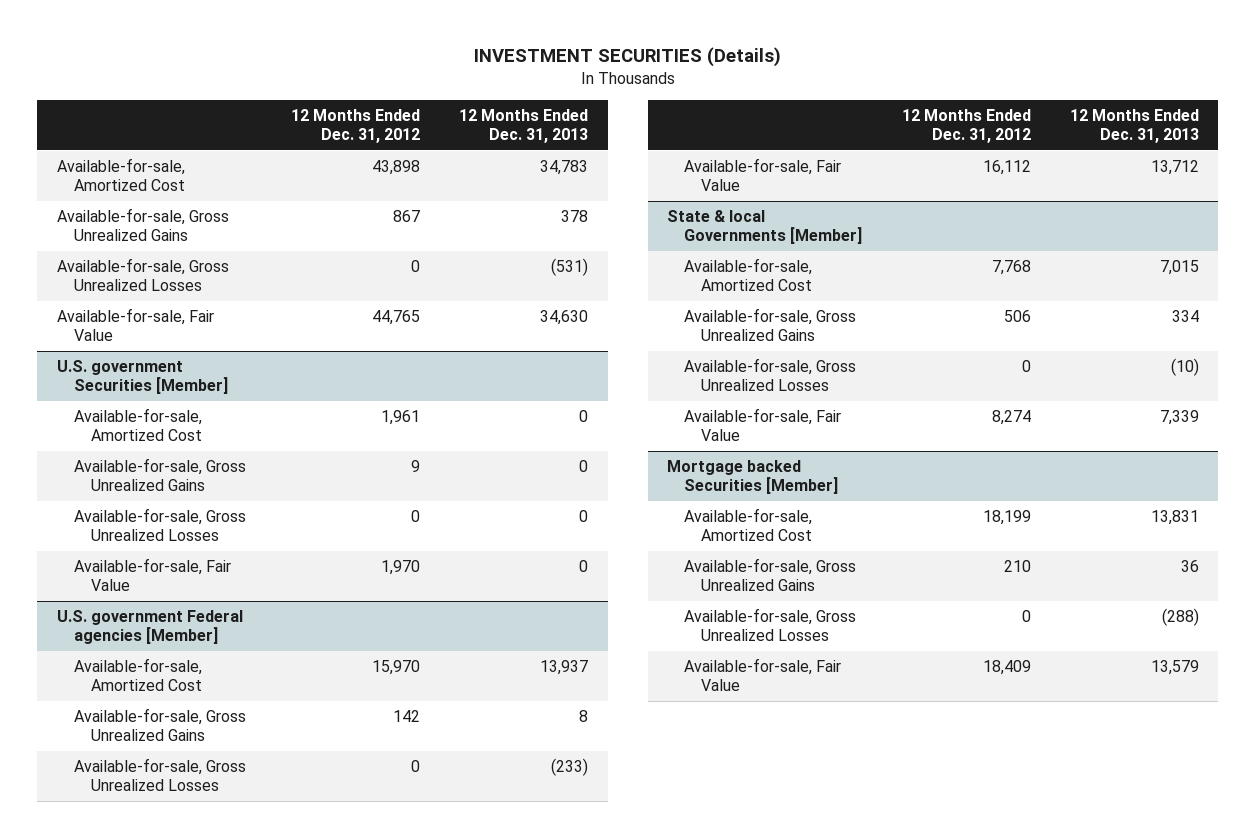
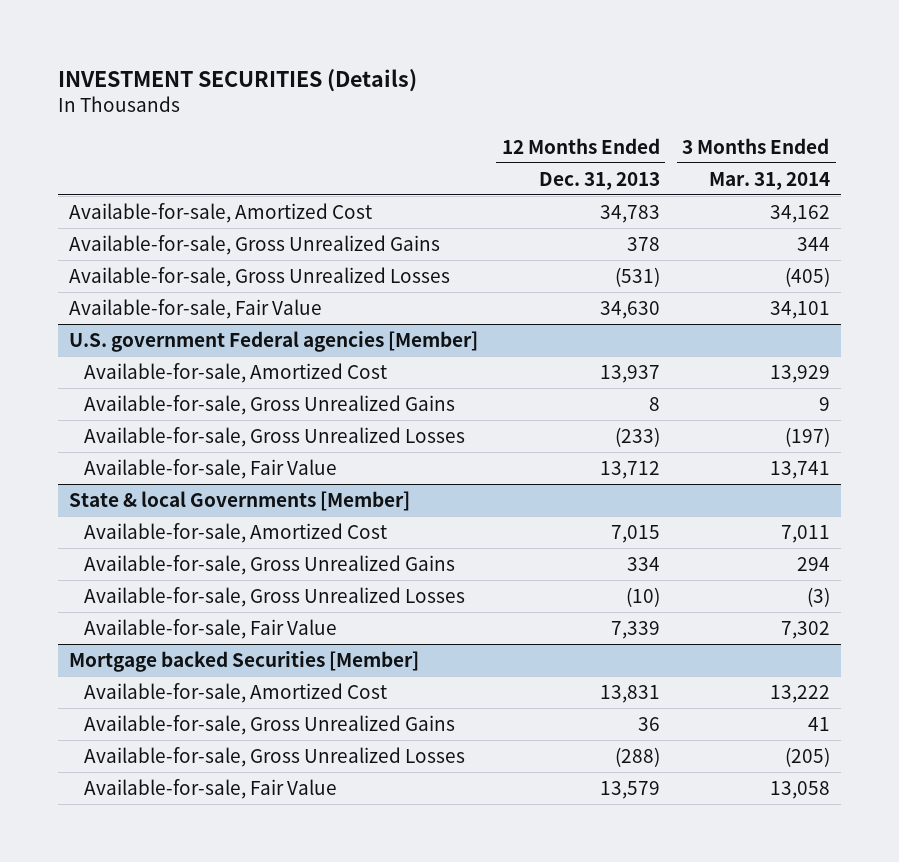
- | 12 Months Ended Dec. 31, 2012 | 12 Months Ended Dec. 31, 2013
+ | 12 Months Ended Dec. 31, 2013 | 3 Months Ended Mar. 31, 2014
- U.S. government Securities [Member]
- Available-for-sale, Amortized Cost | 1,961 | 0
- Available-for-sale, Gross Unrealized Gains | 9 | 0
- Available-for-sale, Gross Unrealized Losses | 0 | 0
- Available-for-sale, Fair Value | 1,970 | 0

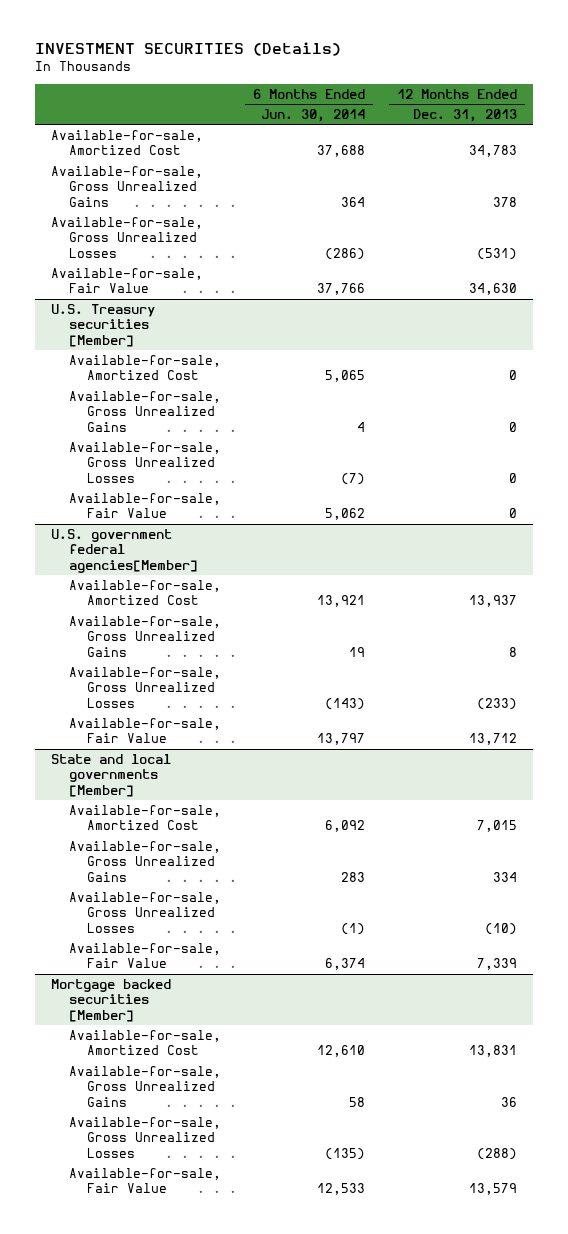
- | 12 Months Ended Dec. 31, 2013 | 3 Months Ended Mar. 31, 2014
+ | 6 Months Ended Jun. 30, 2014 | 12 Months Ended Dec. 31, 2013
- U.S. government Federal agencies [Member]
+ U.S. Treasury securities [Member]
+ Available-for-sale, Amortized Cost | 5,065 | 0
+ Available-for-sale, Gross Unrealized Gains | 4 | 0
+ Available-for-sale, Gross Unrealized Losses | (7) | 0
+ Available-for-sale, Fair Value | 5,062 | 0
+ U.S. government federal agencies[Member]
- State & local Governments [Member]
+ State and local governments [Member]
- Mortgage backed Securities [Member]
+ Mortgage backed securities [Member]

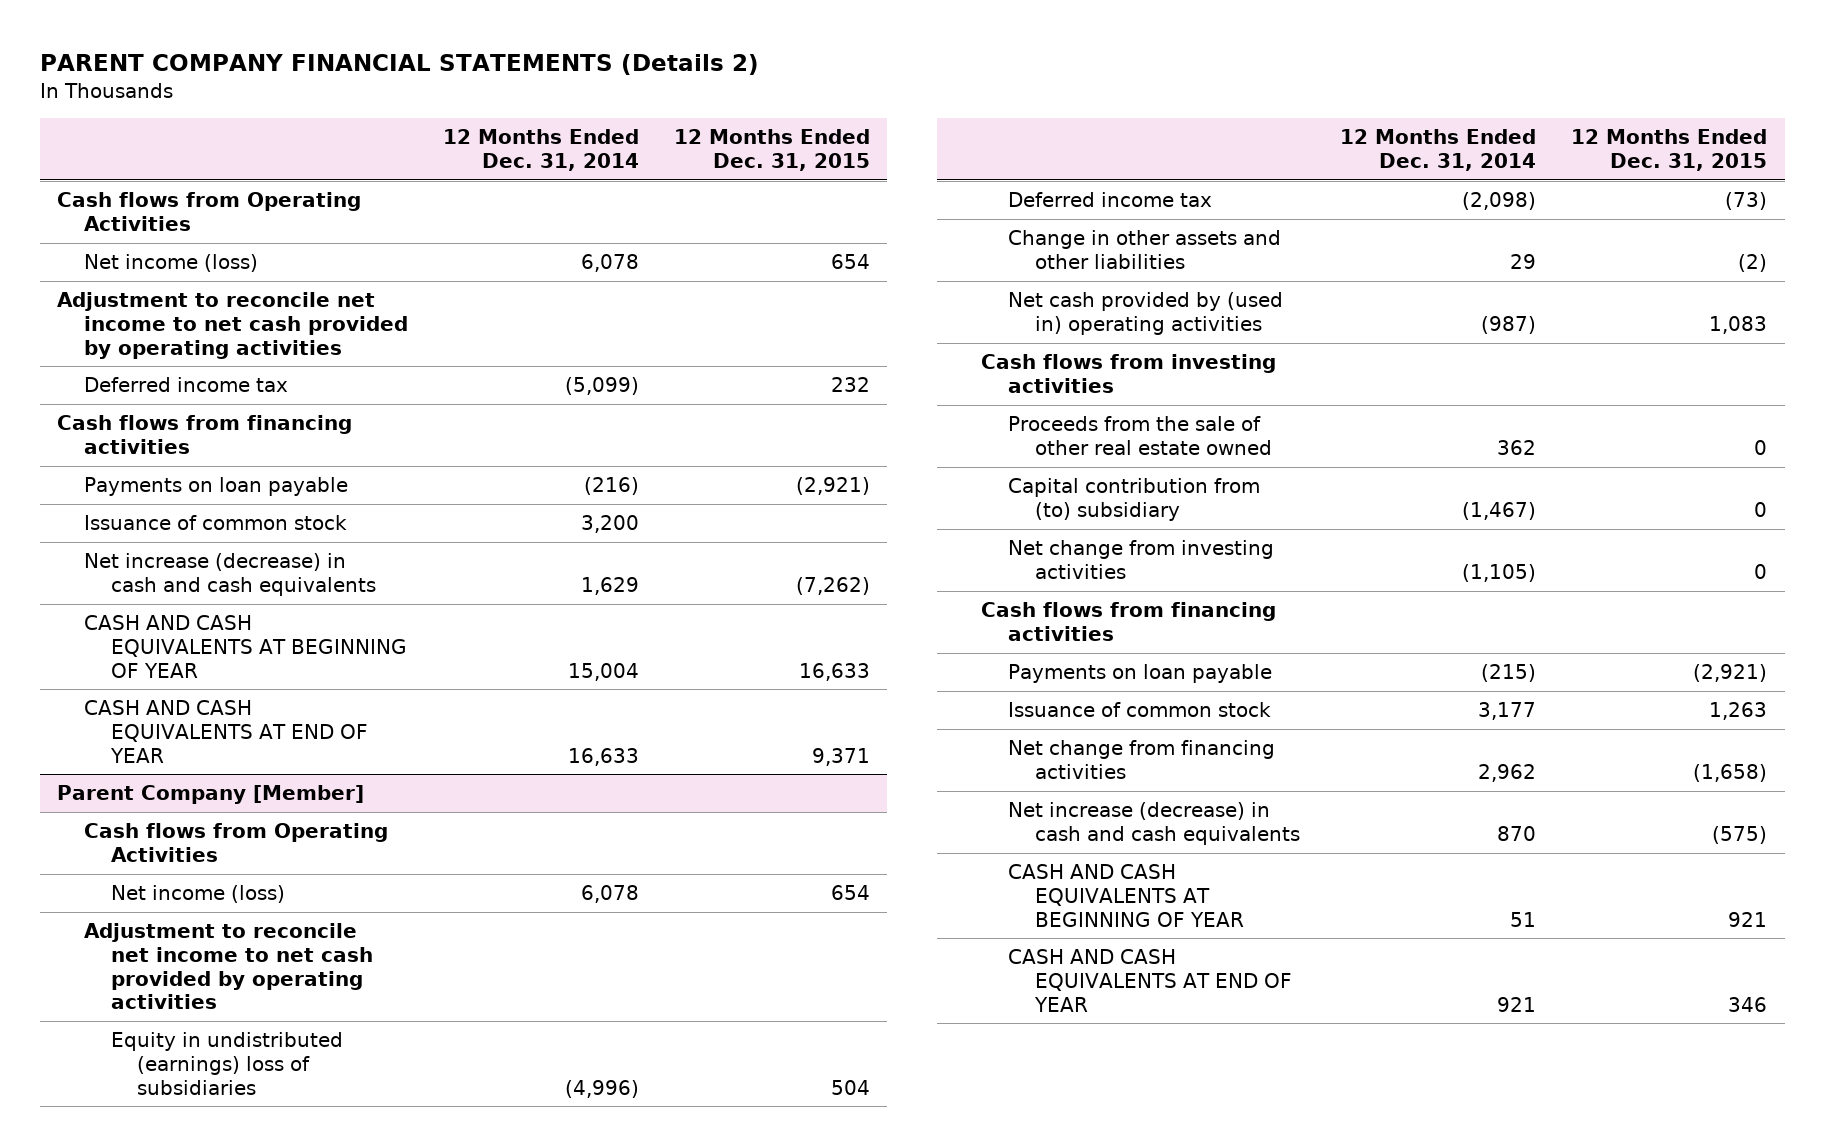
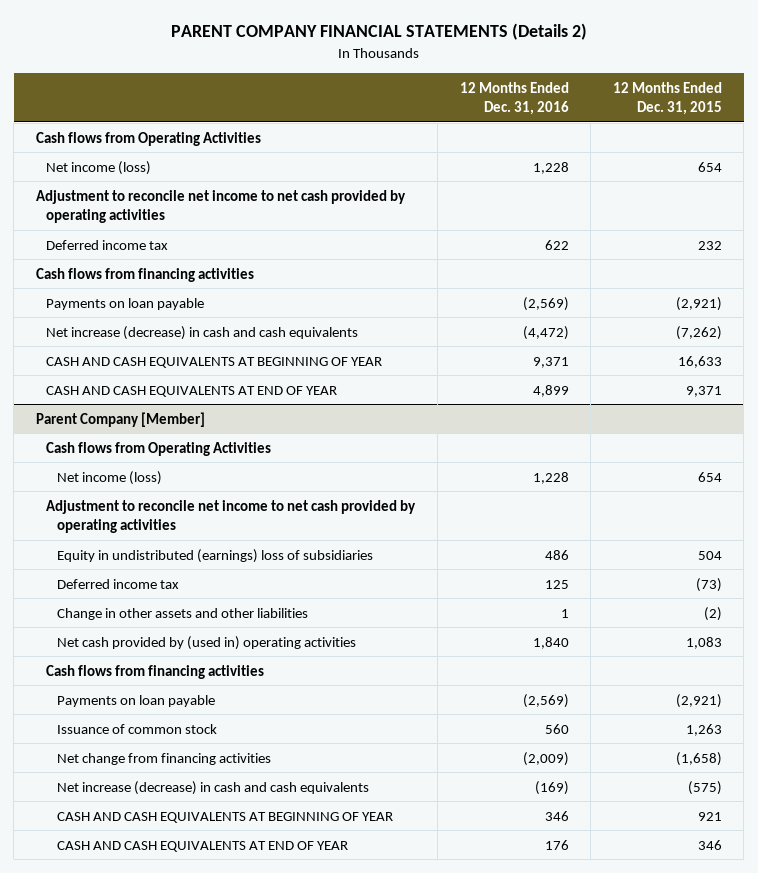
- | 12 Months Ended Dec. 31, 2014 | 12 Months Ended Dec. 31, 2015
+ | 12 Months Ended Dec. 31, 2016 | 12 Months Ended Dec. 31, 2015
- Issuance of common stock | 3,200 |
@ Parent Company [Member]
- Cash flows from investing activities
- Proceeds from the sale of other real estate owned | 362 | 0
- Capital contribution from (to) subsidiary | (1,467) | 0
- Net change from investing activities | (1,105) | 0

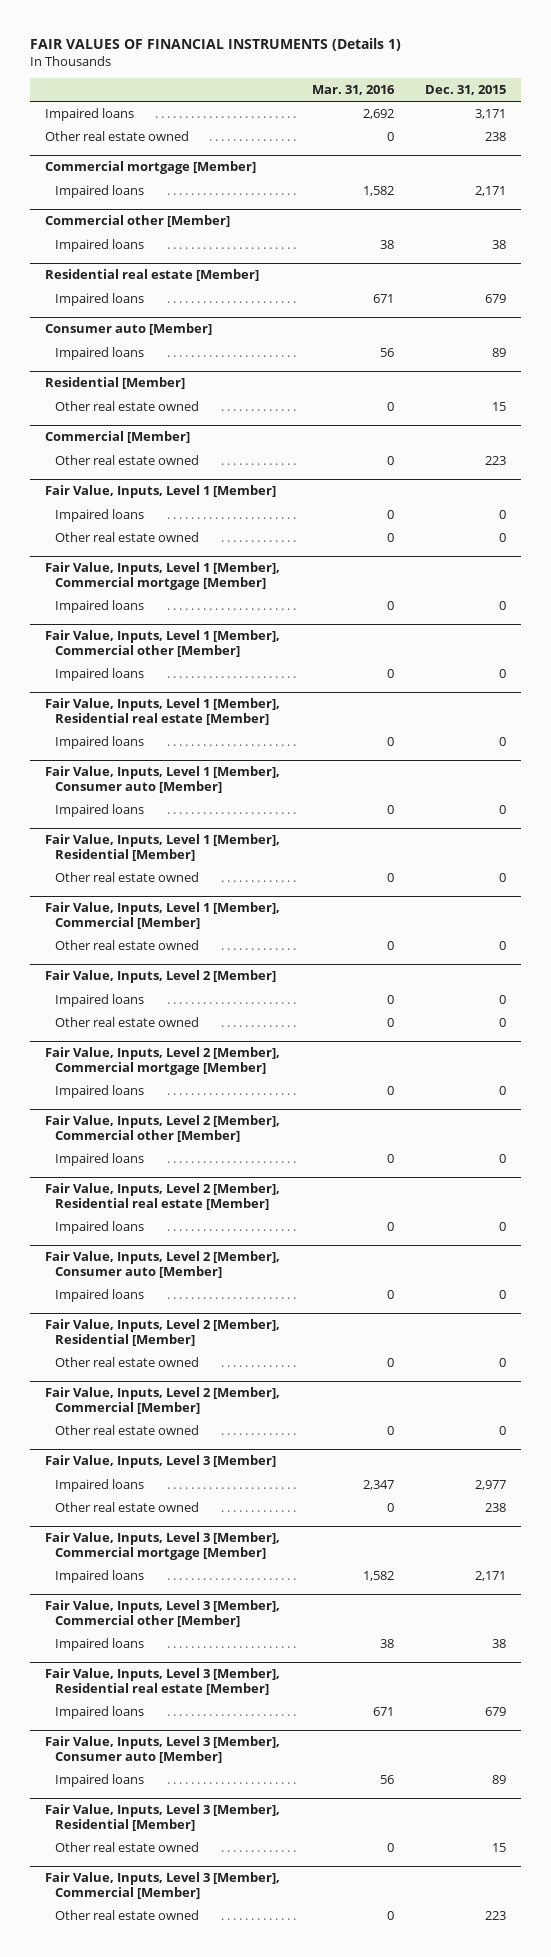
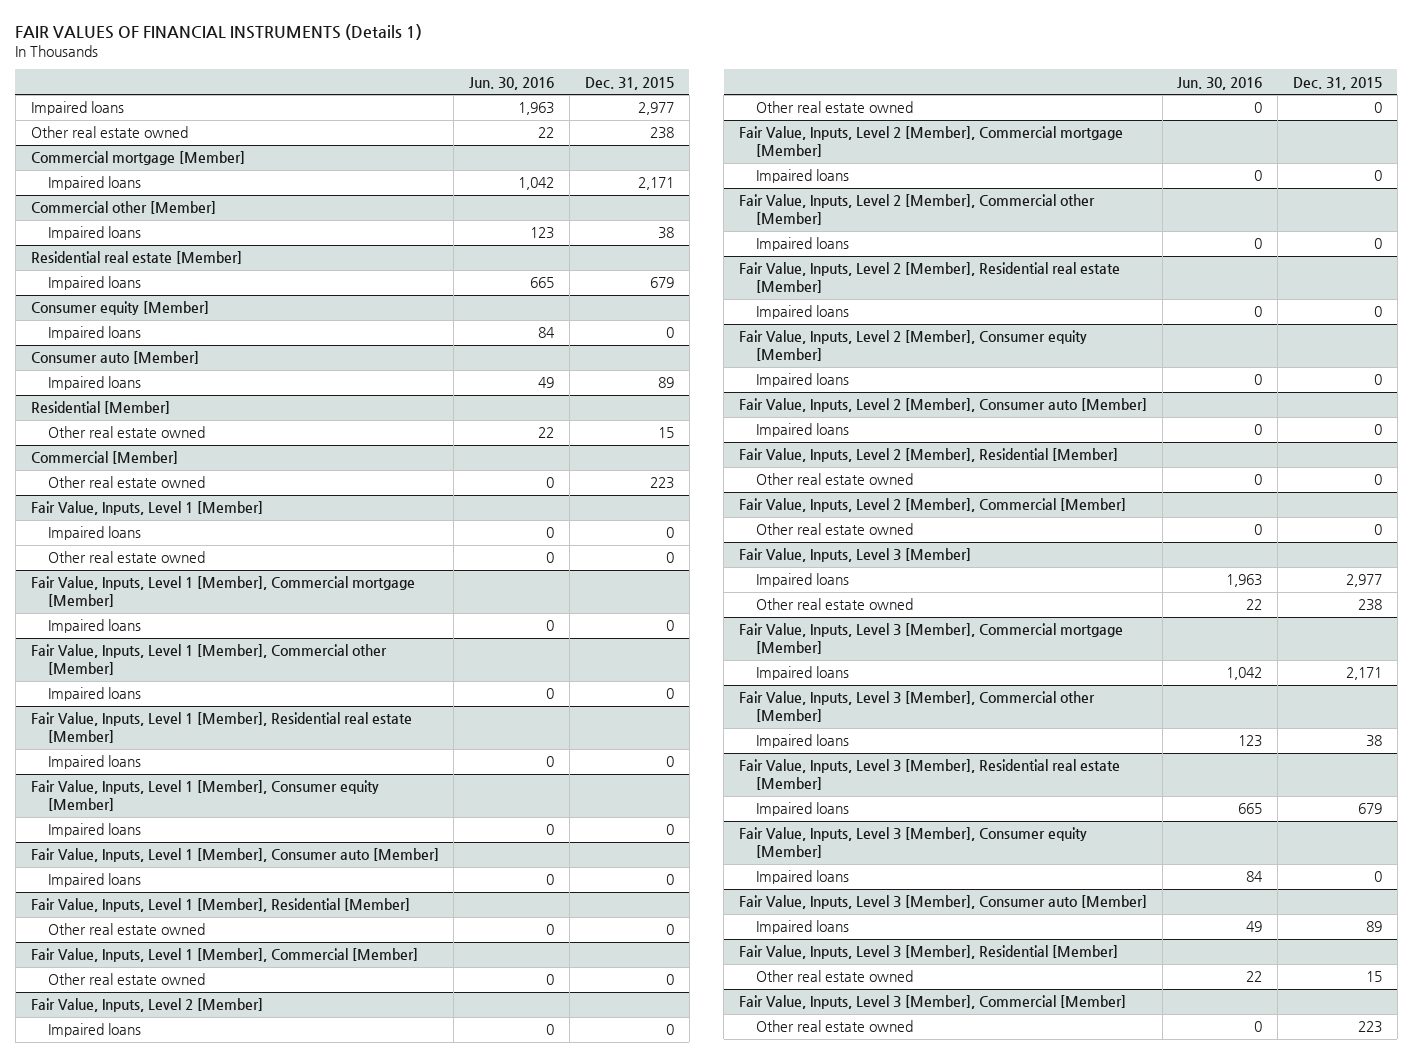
- | Mar. 31, 2016 | Dec. 31, 2015
+ | Jun. 30, 2016 | Dec. 31, 2015
- Impaired loans | 2,692 | 3,171
+ Impaired loans | 1,963 | 2,977
+ Consumer equity [Member]
+ Impaired loans | 84 | 0
+ Fair Value, Inputs, Level 1 [Member], Consumer equity [Member]
+ Impaired loans | 0 | 0
+ Fair Value, Inputs, Level 2 [Member], Consumer equity [Member]
+ Impaired loans | 0 | 0
+ Fair Value, Inputs, Level 3 [Member], Consumer equity [Member]
+ Impaired loans | 84 | 0

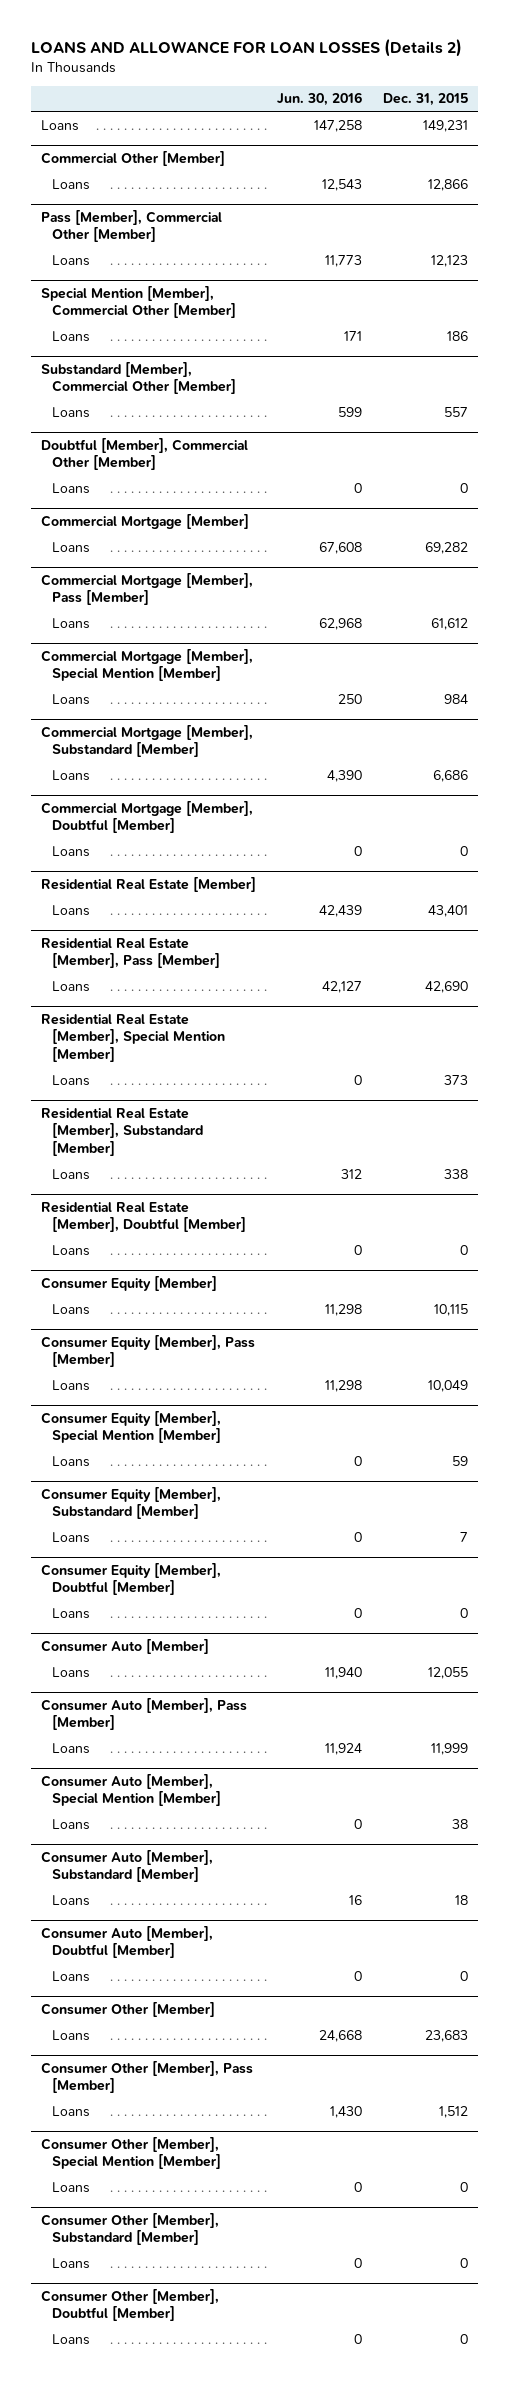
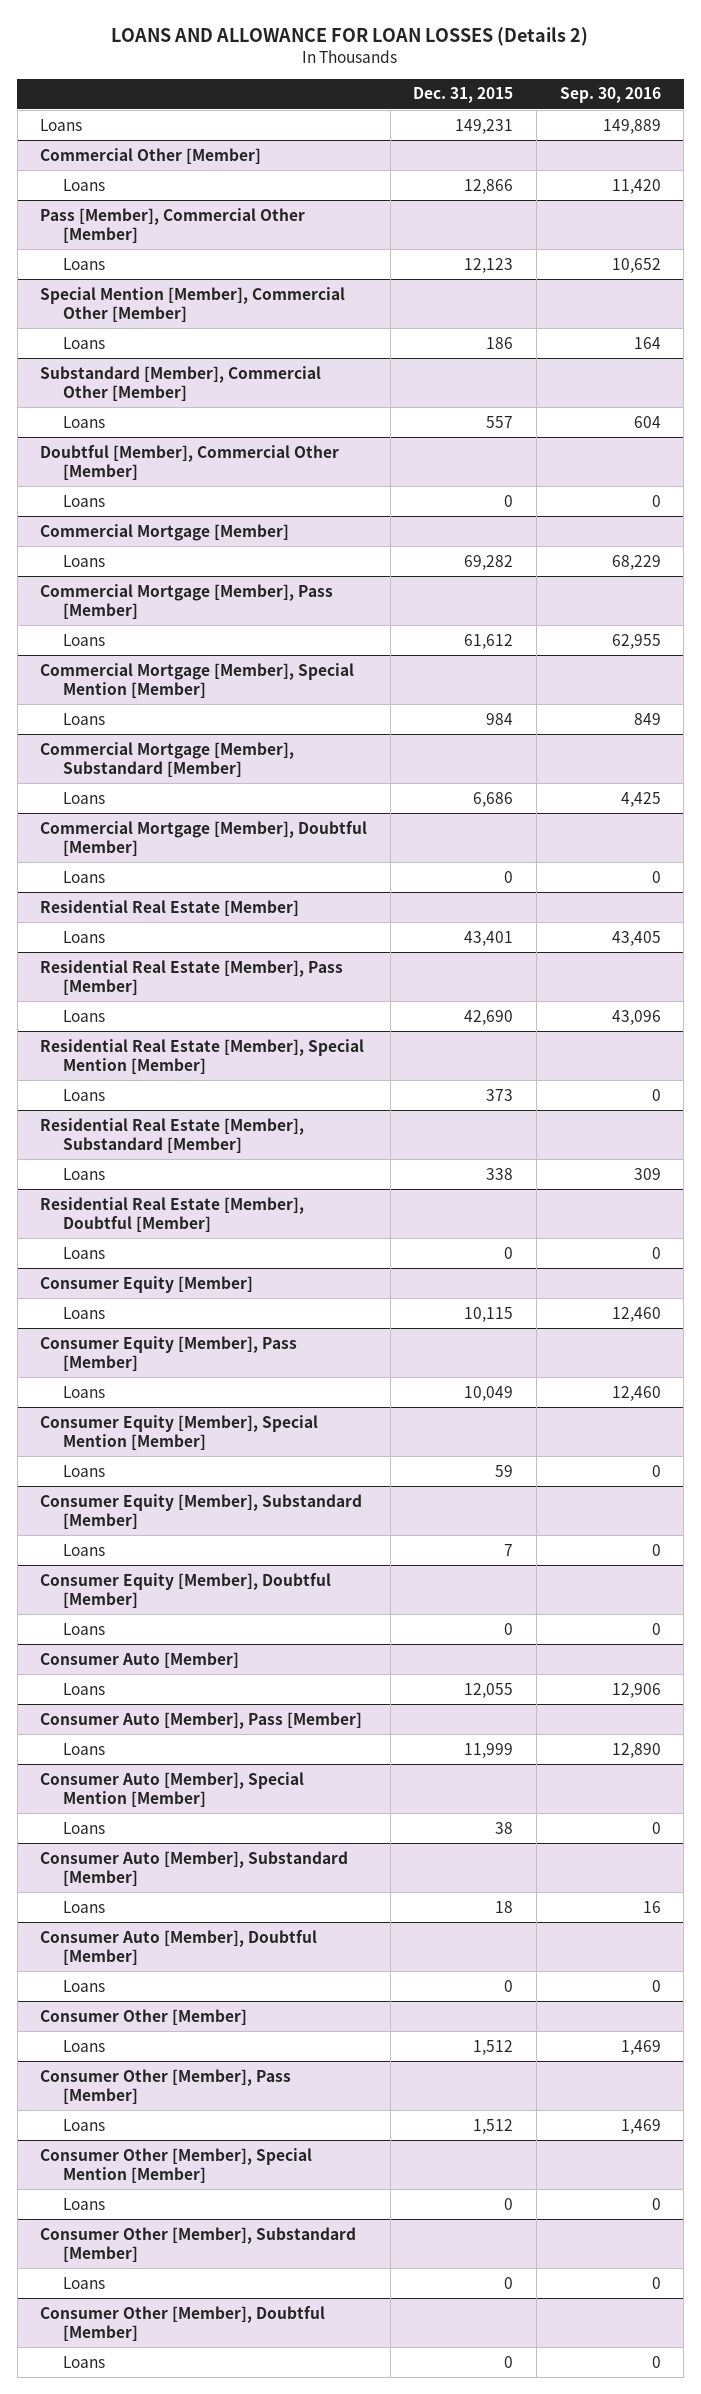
- | Jun. 30, 2016 | Dec. 31, 2015
+ | Dec. 31, 2015 | Sep. 30, 2016
@ Consumer Other [Member]
- Loans | 24,668 | 23,683
+ Loans | 1,512 | 1,469

